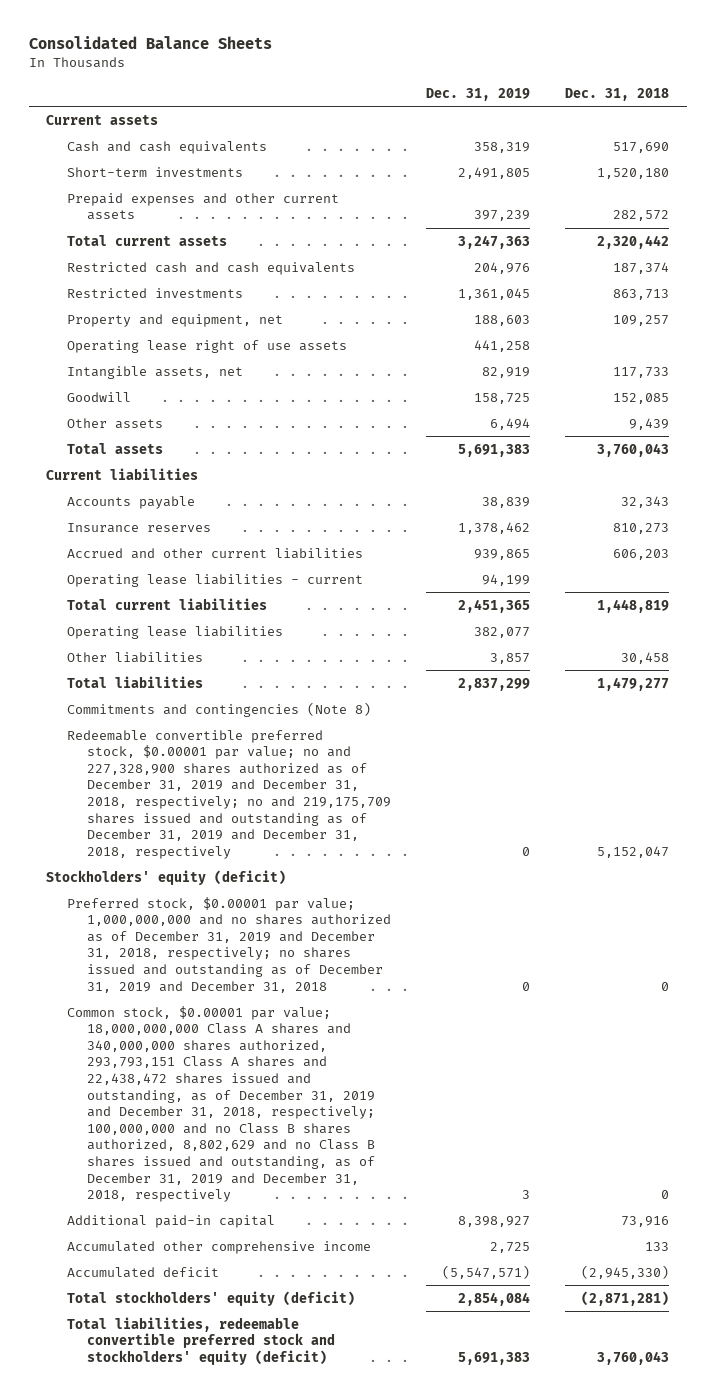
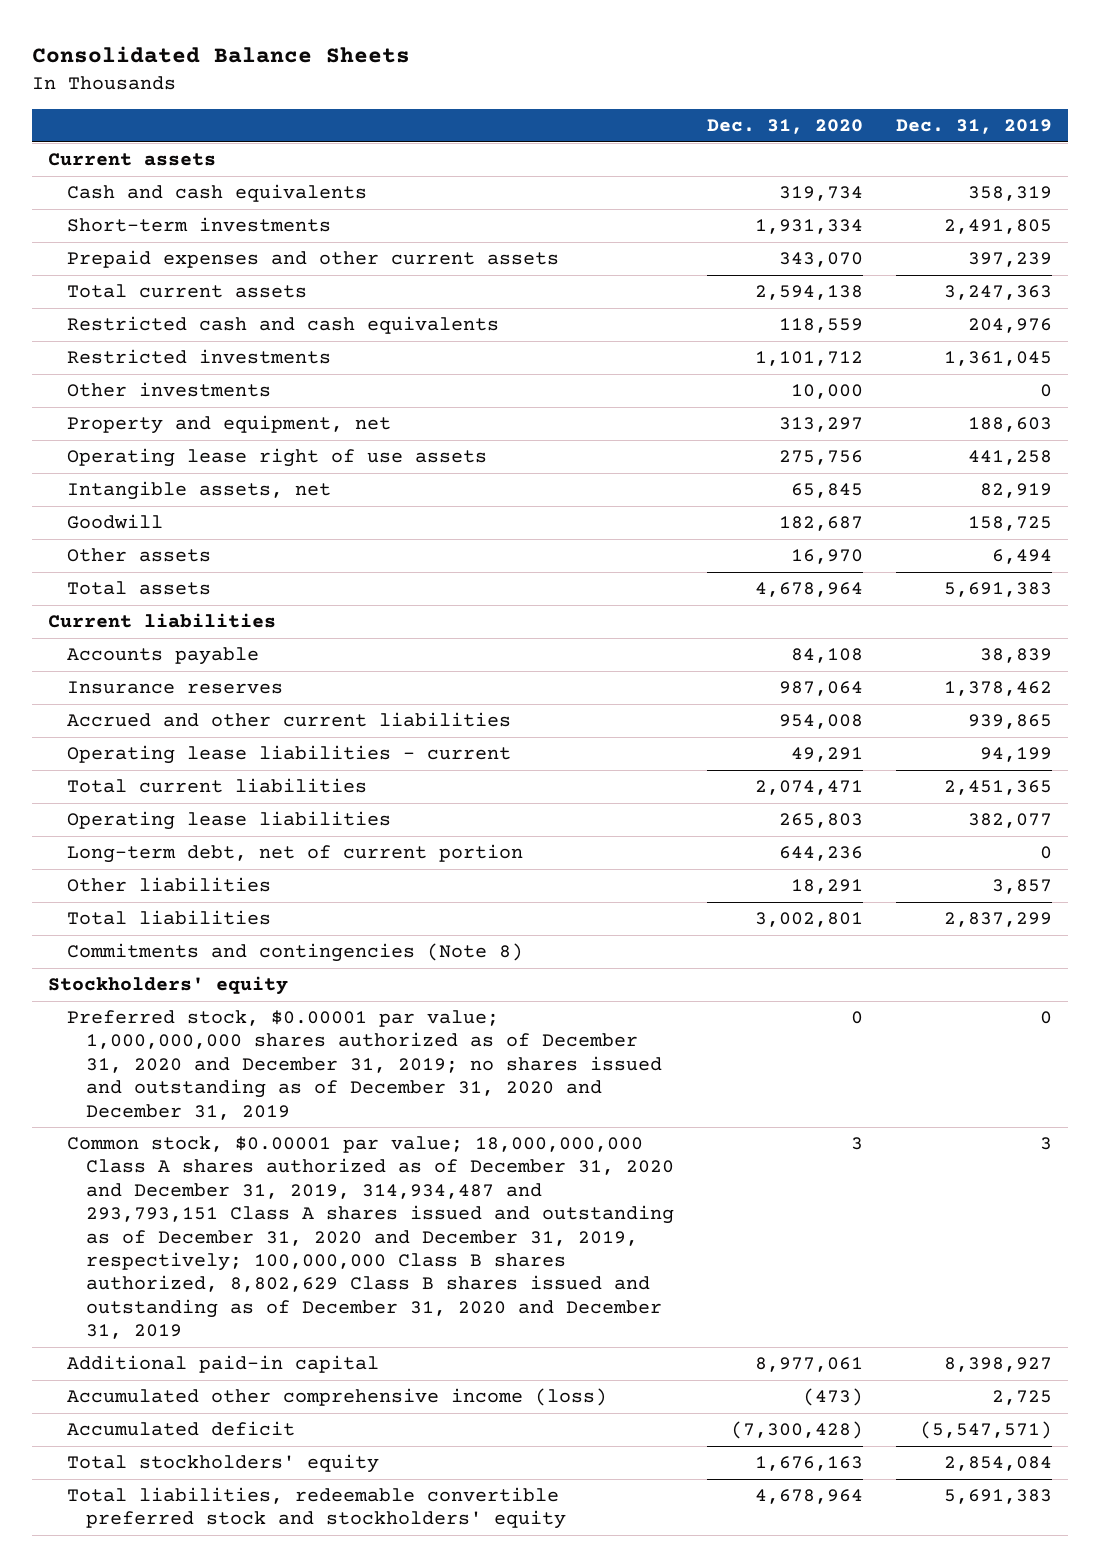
- | Dec. 31, 2019 | Dec. 31, 2018
+ | Dec. 31, 2020 | Dec. 31, 2019
+ Other investments | 10,000 | 0
+ Long-term debt, net of current portion | 644,236 | 0
- Redeemable convertible preferred stock, $0.00001 par value; no and 227,328,900 shares authorized as of December 31, 2019 and December 31, 2018, respectively; no and 219,175,709 shares issued and outstanding as of December 31, 2019 and December 31, 2018, respectively | 0 | 5,152,047
- Stockholders' equity (deficit)
- Preferred stock, $0.00001 par value; 1,000,000,000 and no shares authorized as of December 31, 2019 and December 31, 2018, respectively; no shares issued and outstanding as of December 31, 2019 and December 31, 2018 | 0 | 0
- Common stock, $0.00001 par value; 18,000,000,000 Class A shares and 340,000,000 shares authorized, 293,793,151 Class A shares and 22,438,472 shares issued and outstanding, as of December 31, 2019 and December 31, 2018, respectively; 100,000,000 and no Class B shares authorized, 8,802,629 and no Class B shares issued and outstanding, as of December 31, 2019 and December 31, 2018, respectively | 3 | 0
+ Stockholders' equity
+ Preferred stock, $0.00001 par value; 1,000,000,000 shares authorized as of December 31, 2020 and December 31, 2019; no shares issued and outstanding as of December 31, 2020 and December 31, 2019 | 0 | 0
+ Common stock, $0.00001 par value; 18,000,000,000 Class A shares authorized as of December 31, 2020 and December 31, 2019, 314,934,487 and 293,793,151 Class A shares issued and outstanding as of December 31, 2020 and December 31, 2019, respectively; 100,000,000 Class B shares authorized, 8,802,629 Class B shares issued and outstanding as of December 31, 2020 and December 31, 2019 | 3 | 3
- Accumulated other comprehensive income | 2,725 | 133
+ Accumulated other comprehensive income (loss) | (473) | 2,725
- Total stockholders' equity (deficit) | 2,854,084 | (2,871,281)
- Total liabilities, redeemable convertible preferred stock and stockholders' equity (deficit) | 5,691,383 | 3,760,043
+ Total stockholders' equity | 1,676,163 | 2,854,084
+ Total liabilities, redeemable convertible preferred stock and stockholders' equity | 4,678,964 | 5,691,383

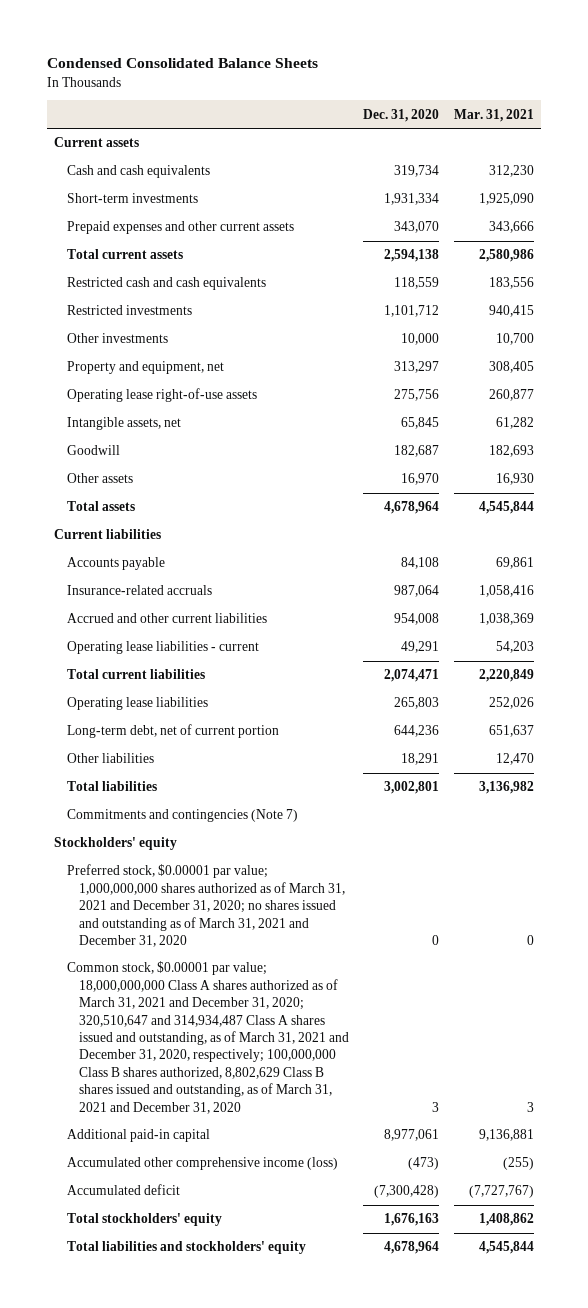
- Consolidated Balance Sheets
+ Condensed Consolidated Balance Sheets
- | Dec. 31, 2020 | Dec. 31, 2019
+ | Dec. 31, 2020 | Mar. 31, 2021
- Operating lease right of use assets | 275,756 | 441,258
+ Operating lease right-of-use assets | 275,756 | 260,877
- Insurance reserves | 987,064 | 1,378,462
+ Insurance-related accruals | 987,064 | 1,058,416
- Commitments and contingencies (Note 8)
+ Commitments and contingencies (Note 7)
- Preferred stock, $0.00001 par value; 1,000,000,000 shares authorized as of December 31, 2020 and December 31, 2019; no shares issued and outstanding as of December 31, 2020 and December 31, 2019 | 0 | 0
- Common stock, $0.00001 par value; 18,000,000,000 Class A shares authorized as of December 31, 2020 and December 31, 2019, 314,934,487 and 293,793,151 Class A shares issued and outstanding as of December 31, 2020 and December 31, 2019, respectively; 100,000,000 Class B shares authorized, 8,802,629 Class B shares issued and outstanding as of December 31, 2020 and December 31, 2019 | 3 | 3
+ Preferred stock, $0.00001 par value; 1,000,000,000 shares authorized as of March 31, 2021 and December 31, 2020; no shares issued and outstanding as of March 31, 2021 and December 31, 2020 | 0 | 0
+ Common stock, $0.00001 par value; 18,000,000,000 Class A shares authorized as of March 31, 2021 and December 31, 2020; 320,510,647 and 314,934,487 Class A shares issued and outstanding, as of March 31, 2021 and December 31, 2020, respectively; 100,000,000 Class B shares authorized, 8,802,629 Class B shares issued and outstanding, as of March 31, 2021 and December 31, 2020 | 3 | 3
- Total liabilities, redeemable convertible preferred stock and stockholders' equity | 4,678,964 | 5,691,383
+ Total liabilities and stockholders' equity | 4,678,964 | 4,545,844

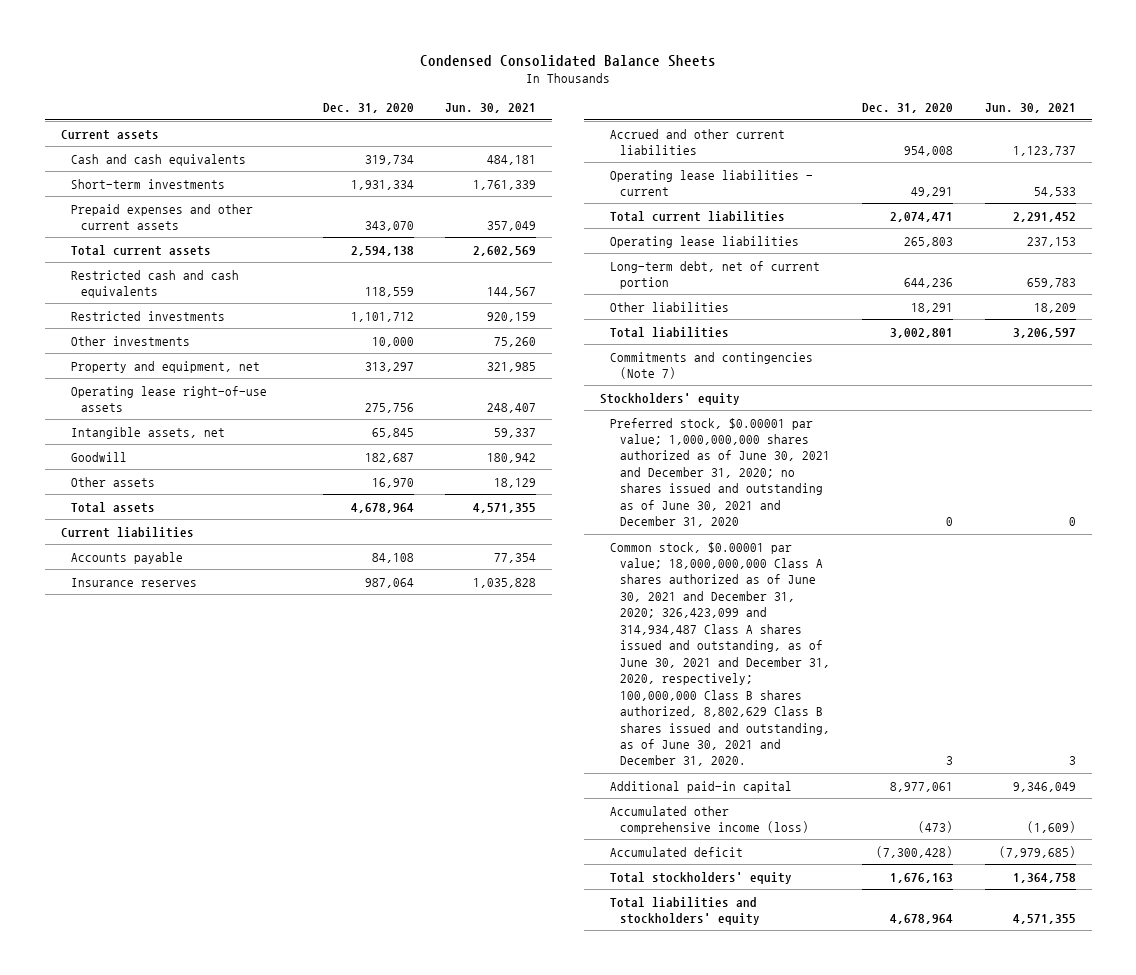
- | Dec. 31, 2020 | Mar. 31, 2021
+ | Dec. 31, 2020 | Jun. 30, 2021
- Insurance-related accruals | 987,064 | 1,058,416
+ Insurance reserves | 987,064 | 1,035,828
- Preferred stock, $0.00001 par value; 1,000,000,000 shares authorized as of March 31, 2021 and December 31, 2020; no shares issued and outstanding as of March 31, 2021 and December 31, 2020 | 0 | 0
- Common stock, $0.00001 par value; 18,000,000,000 Class A shares authorized as of March 31, 2021 and December 31, 2020; 320,510,647 and 314,934,487 Class A shares issued and outstanding, as of March 31, 2021 and December 31, 2020, respectively; 100,000,000 Class B shares authorized, 8,802,629 Class B shares issued and outstanding, as of March 31, 2021 and December 31, 2020 | 3 | 3
+ Preferred stock, $0.00001 par value; 1,000,000,000 shares authorized as of June 30, 2021 and December 31, 2020; no shares issued and outstanding as of June 30, 2021 and December 31, 2020 | 0 | 0
+ Common stock, $0.00001 par value; 18,000,000,000 Class A shares authorized as of June 30, 2021 and December 31, 2020; 326,423,099 and 314,934,487 Class A shares issued and outstanding, as of June 30, 2021 and December 31, 2020, respectively; 100,000,000 Class B shares authorized, 8,802,629 Class B shares issued and outstanding, as of June 30, 2021 and December 31, 2020. | 3 | 3

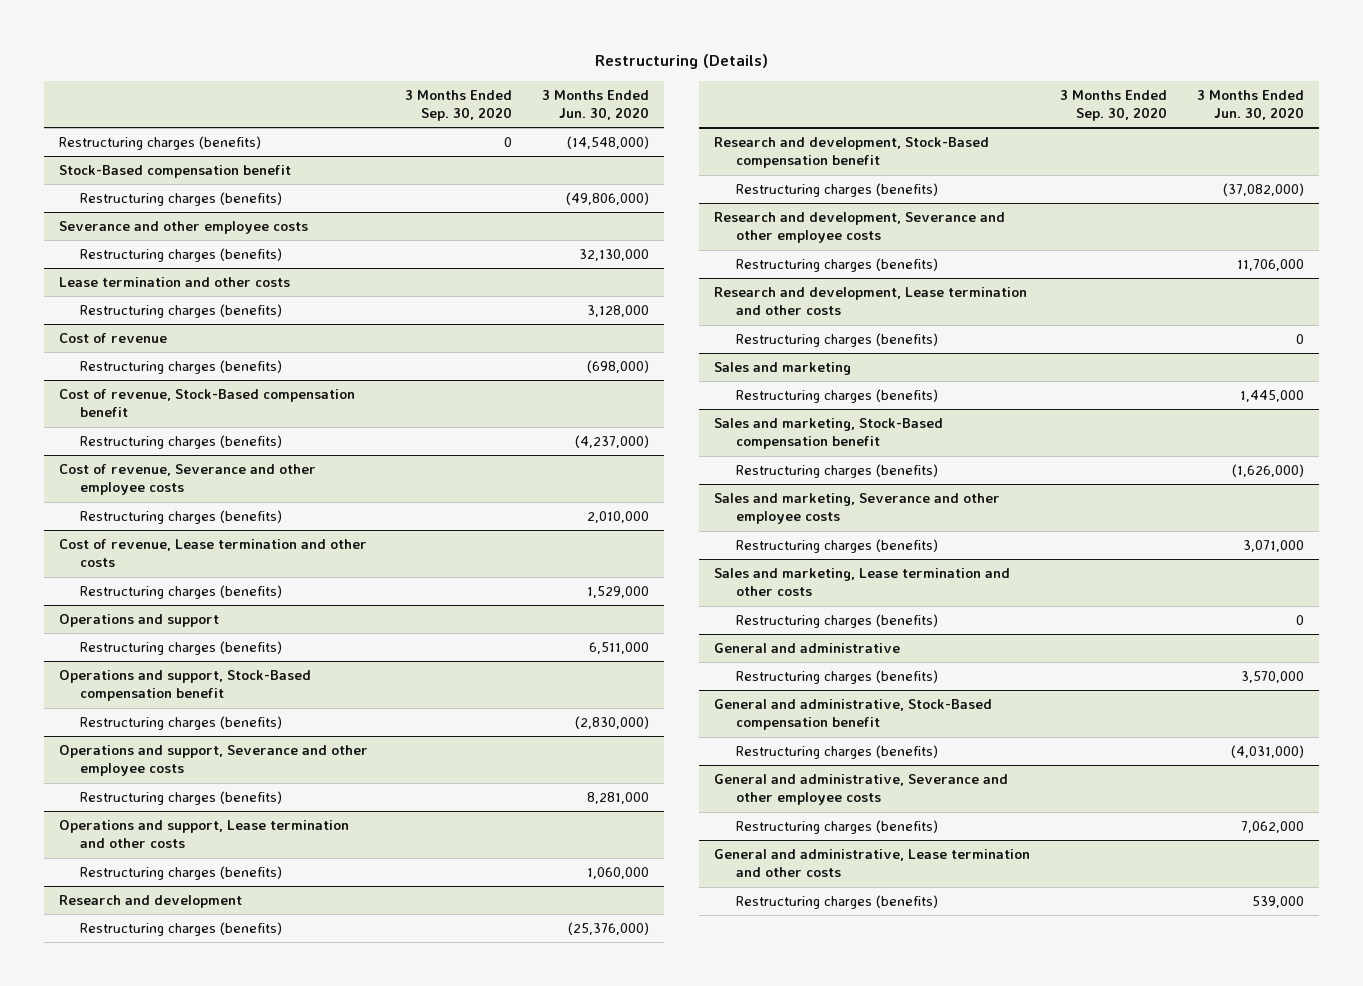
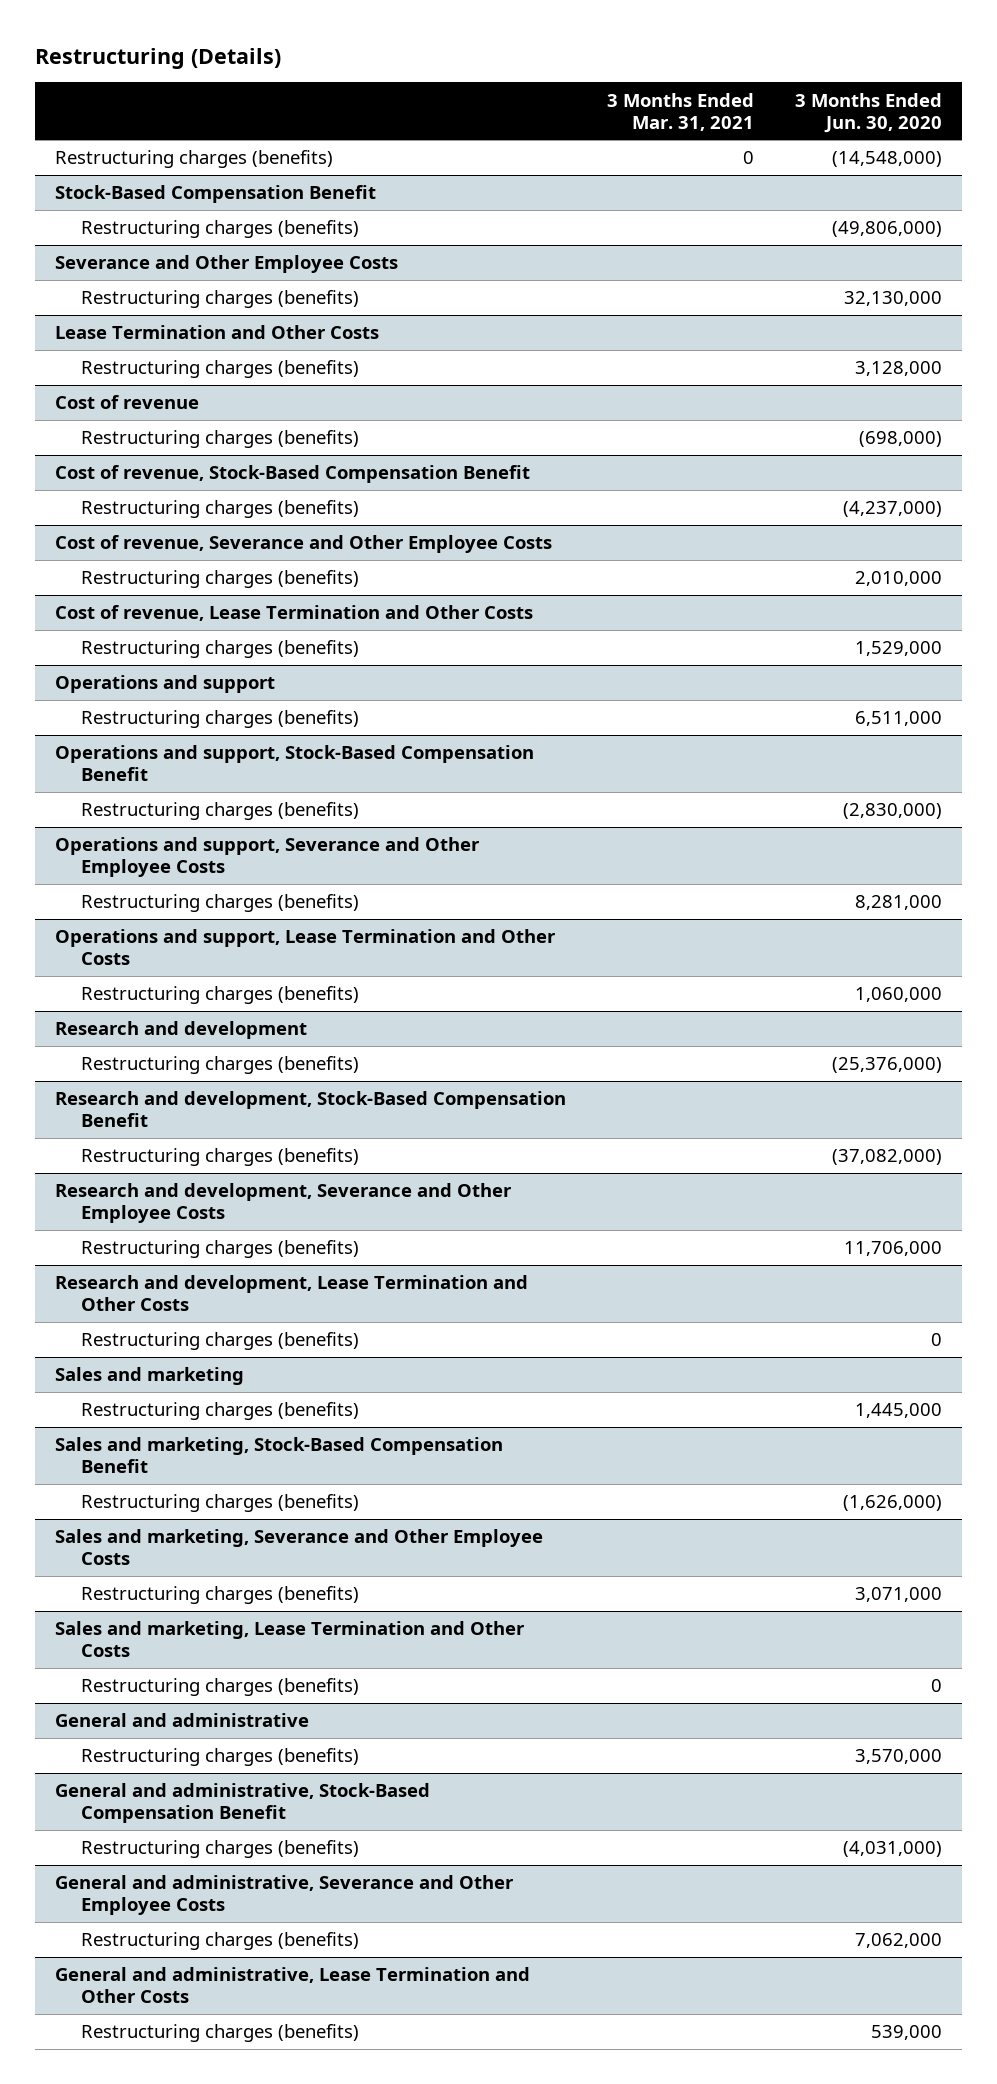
- | 3 Months Ended Sep. 30, 2020 | 3 Months Ended Jun. 30, 2020
+ | 3 Months Ended Mar. 31, 2021 | 3 Months Ended Jun. 30, 2020
- Stock-Based compensation benefit
+ Stock-Based Compensation Benefit
- Severance and other employee costs
+ Severance and Other Employee Costs
- Lease termination and other costs
+ Lease Termination and Other Costs
- Cost of revenue, Stock-Based compensation benefit
+ Cost of revenue, Stock-Based Compensation Benefit
- Cost of revenue, Severance and other employee costs
+ Cost of revenue, Severance and Other Employee Costs
- Cost of revenue, Lease termination and other costs
+ Cost of revenue, Lease Termination and Other Costs
- Operations and support, Stock-Based compensation benefit
+ Operations and support, Stock-Based Compensation Benefit
- Operations and support, Severance and other employee costs
+ Operations and support, Severance and Other Employee Costs
- Operations and support, Lease termination and other costs
+ Operations and support, Lease Termination and Other Costs
- Research and development, Stock-Based compensation benefit
+ Research and development, Stock-Based Compensation Benefit
- Research and development, Severance and other employee costs
+ Research and development, Severance and Other Employee Costs
- Research and development, Lease termination and other costs
+ Research and development, Lease Termination and Other Costs
- Sales and marketing, Stock-Based compensation benefit
+ Sales and marketing, Stock-Based Compensation Benefit
- Sales and marketing, Severance and other employee costs
+ Sales and marketing, Severance and Other Employee Costs
- Sales and marketing, Lease termination and other costs
+ Sales and marketing, Lease Termination and Other Costs
- General and administrative, Stock-Based compensation benefit
+ General and administrative, Stock-Based Compensation Benefit
- General and administrative, Severance and other employee costs
+ General and administrative, Severance and Other Employee Costs
- General and administrative, Lease termination and other costs
+ General and administrative, Lease Termination and Other Costs

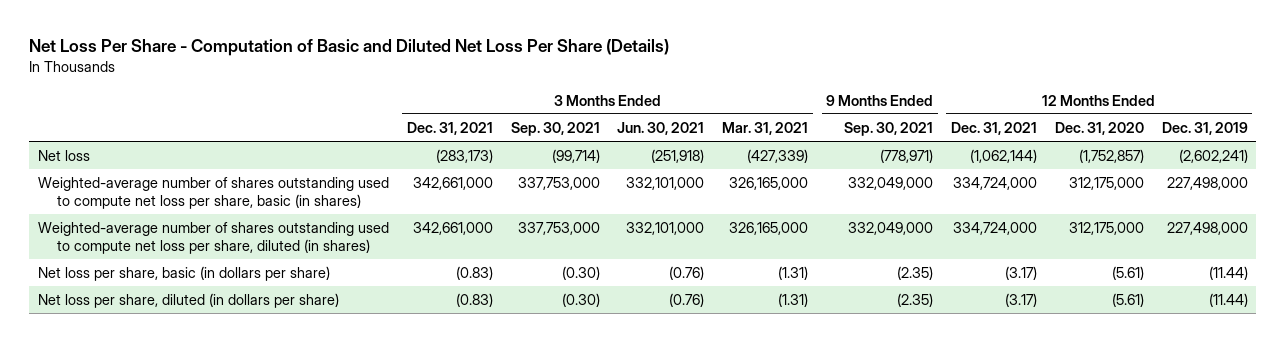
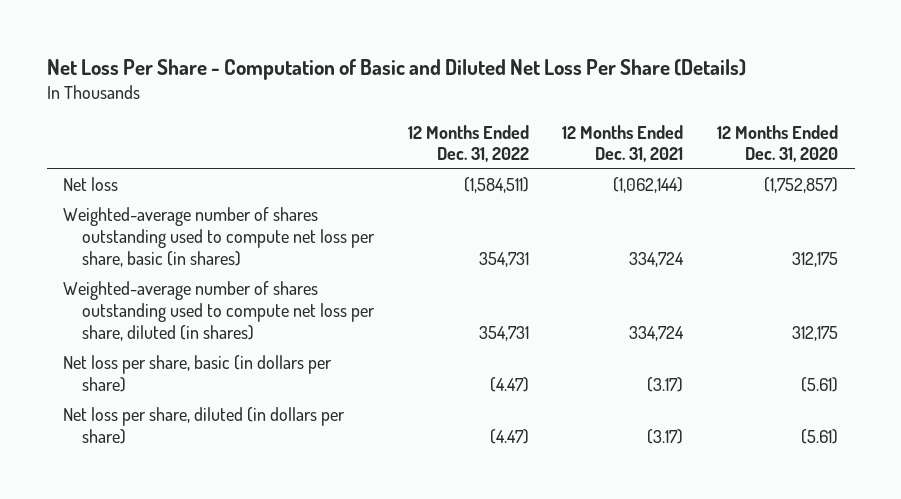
- | 3 Months Ended Dec. 31, 2021 | 3 Months Ended Sep. 30, 2021 | 3 Months Ended Jun. 30, 2021 | 3 Months Ended Mar. 31, 2021 | 9 Months Ended Sep. 30, 2021 | 12 Months Ended Dec. 31, 2021 | 12 Months Ended Dec. 31, 2020 | 12 Months Ended Dec. 31, 2019
+ | 12 Months Ended Dec. 31, 2022 | 12 Months Ended Dec. 31, 2021 | 12 Months Ended Dec. 31, 2020
- Weighted-average number of shares outstanding used to compute net loss per share, basic (in shares) | 342,661,000 | 337,753,000 | 332,101,000 | 326,165,000 | 332,049,000 | 334,724,000 | 312,175,000 | 227,498,000
- Weighted-average number of shares outstanding used to compute net loss per share, diluted (in shares) | 342,661,000 | 337,753,000 | 332,101,000 | 326,165,000 | 332,049,000 | 334,724,000 | 312,175,000 | 227,498,000
+ Weighted-average number of shares outstanding used to compute net loss per share, basic (in shares) | 354,731 | 334,724 | 312,175
+ Weighted-average number of shares outstanding used to compute net loss per share, diluted (in shares) | 354,731 | 334,724 | 312,175

